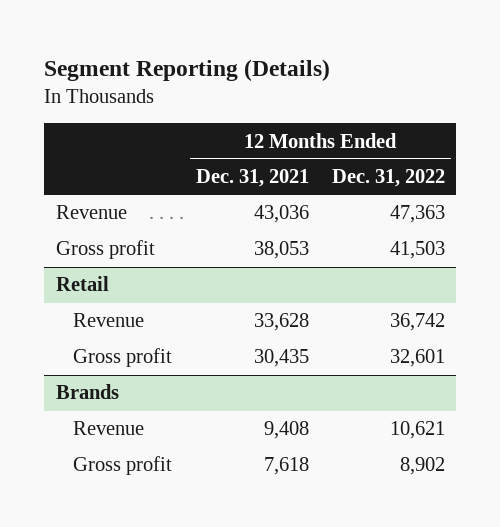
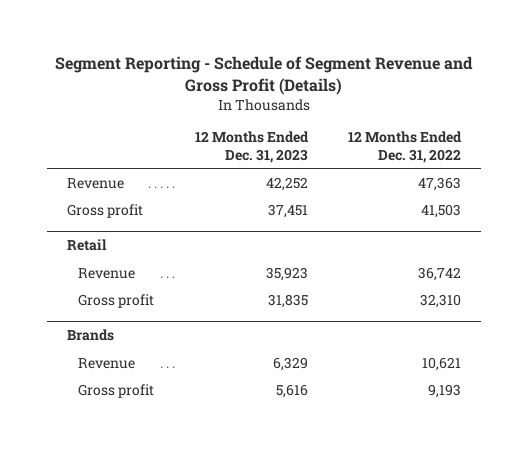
- Segment Reporting (Details)
+ Segment Reporting - Schedule of Segment Revenue and Gross Profit (Details)
- | 12 Months Ended Dec. 31, 2021 | 12 Months Ended Dec. 31, 2022
+ | 12 Months Ended Dec. 31, 2023 | 12 Months Ended Dec. 31, 2022
@ Retail
- Gross profit | 30,435 | 32,601
+ Gross profit | 31,835 | 32,310
@ Brands
- Gross profit | 7,618 | 8,902
+ Gross profit | 5,616 | 9,193

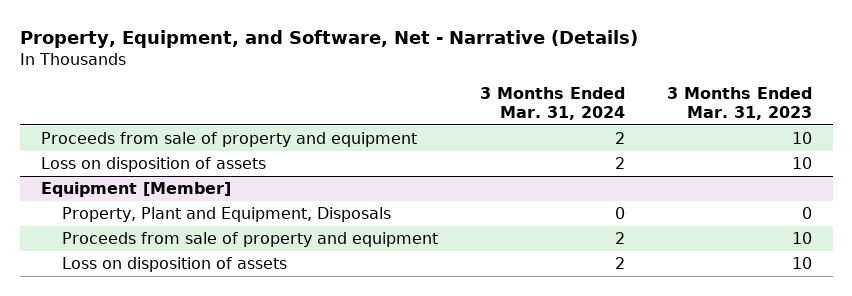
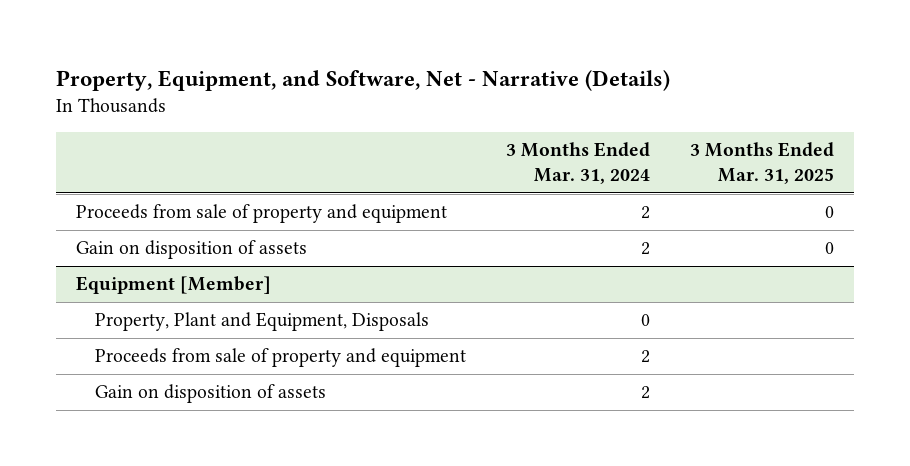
- | 3 Months Ended Mar. 31, 2024 | 3 Months Ended Mar. 31, 2023
+ | 3 Months Ended Mar. 31, 2024 | 3 Months Ended Mar. 31, 2025
- Loss on disposition of assets | 2 | 10
+ Gain on disposition of assets | 2 | 0
@ Equipment [Member]
- Loss on disposition of assets | 2 | 10
+ Gain on disposition of assets | 2 |

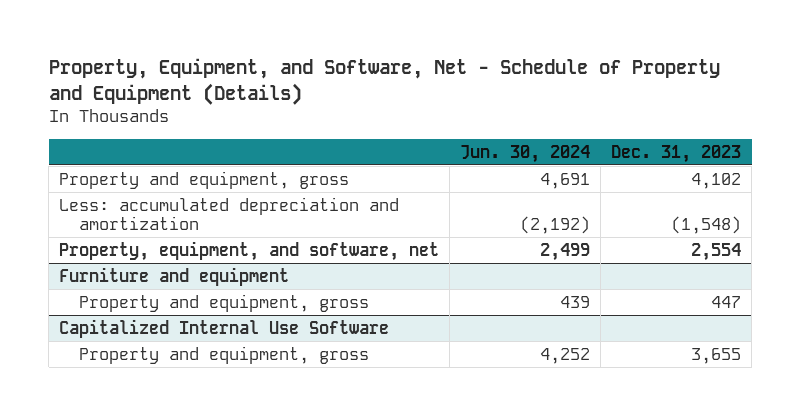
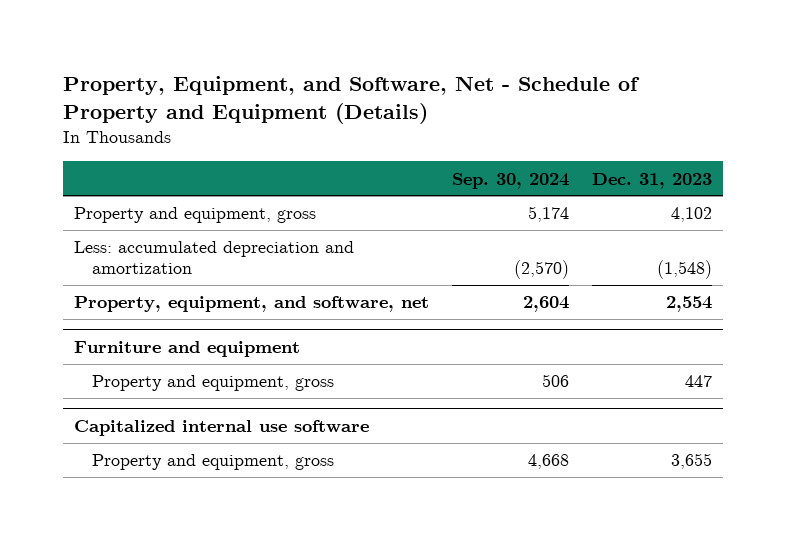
- | Jun. 30, 2024 | Dec. 31, 2023
+ | Sep. 30, 2024 | Dec. 31, 2023
- Capitalized Internal Use Software
+ Capitalized internal use software

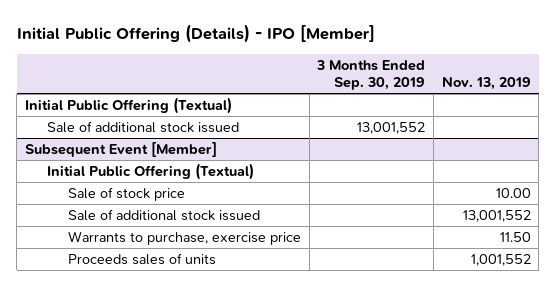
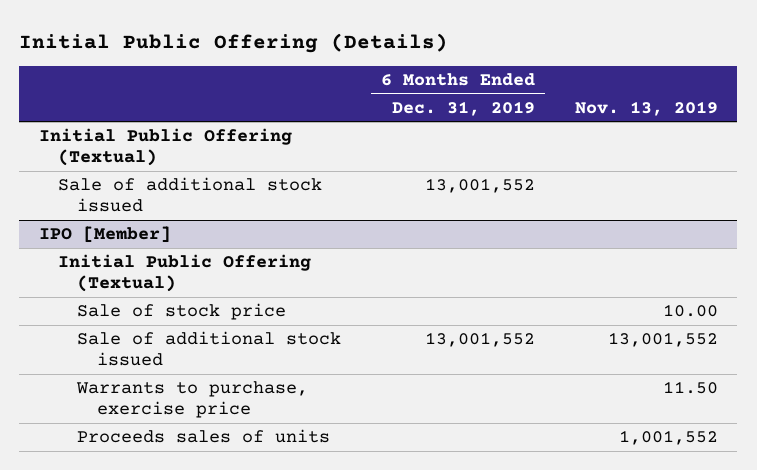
- Initial Public Offering (Details) - IPO [Member]
+ Initial Public Offering (Details)
- | 3 Months Ended Sep. 30, 2019 | Nov. 13, 2019
+ | 6 Months Ended Dec. 31, 2019 | Nov. 13, 2019
- Subsequent Event [Member]
+ IPO [Member]

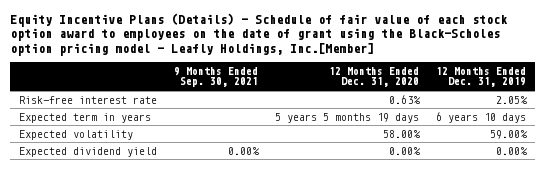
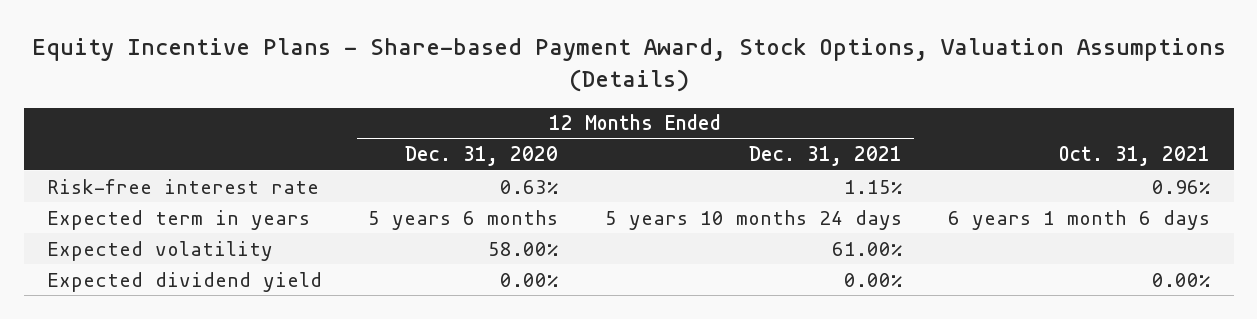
- Equity Incentive Plans (Details) - Schedule of fair value of each stock option award to employees on the date of grant using the Black-Scholes option pricing model - Leafly Holdings, Inc.[Member]
+ Equity Incentive Plans - Share-based Payment Award, Stock Options, Valuation Assumptions (Details)
- | 9 Months Ended Sep. 30, 2021 | 12 Months Ended Dec. 31, 2020 | 12 Months Ended Dec. 31, 2019
+ | 12 Months Ended Dec. 31, 2020 | 12 Months Ended Dec. 31, 2021 | Oct. 31, 2021
- Expected term in years | | 5 years 5 months 19 days | 6 years 10 days
+ Expected term in years | 5 years 6 months | 5 years 10 months 24 days | 6 years 1 month 6 days

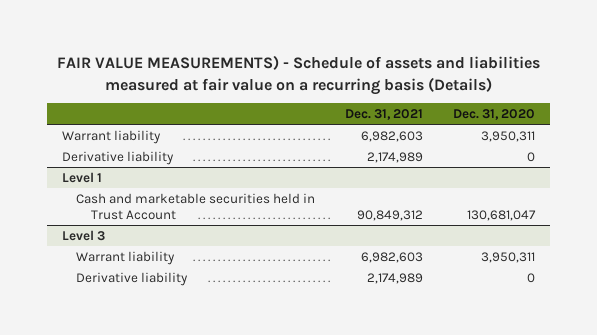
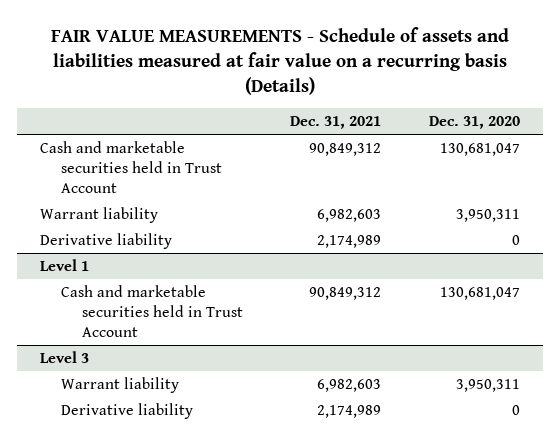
- FAIR VALUE MEASUREMENTS) - Schedule of assets and liabilities measured at fair value on a recurring basis (Details)
+ FAIR VALUE MEASUREMENTS - Schedule of assets and liabilities measured at fair value on a recurring basis (Details)
+ Cash and marketable securities held in Trust Account | 90,849,312 | 130,681,047

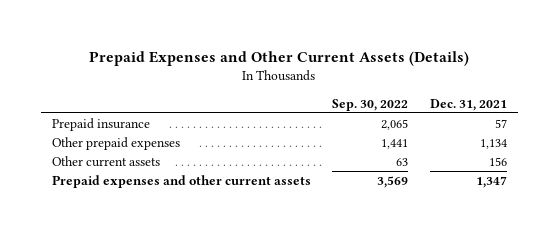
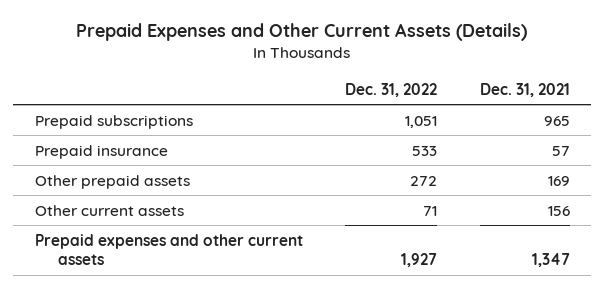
- | Sep. 30, 2022 | Dec. 31, 2021
+ | Dec. 31, 2022 | Dec. 31, 2021
+ Prepaid subscriptions | 1,051 | 965
- Other prepaid expenses | 1,441 | 1,134
+ Other prepaid assets | 272 | 169

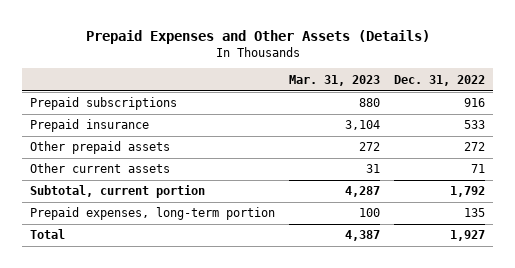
- Prepaid Expenses and Other Current Assets (Details)
+ Prepaid Expenses and Other Assets (Details)
- | Dec. 31, 2022 | Dec. 31, 2021
+ | Mar. 31, 2023 | Dec. 31, 2022
- Prepaid subscriptions | 1,051 | 965
+ Prepaid subscriptions | 880 | 916
- Prepaid expenses and other current assets | 1,927 | 1,347
+ Subtotal, current portion | 4,287 | 1,792
+ Prepaid expenses, long-term portion | 100 | 135
+ Total | 4,387 | 1,927

